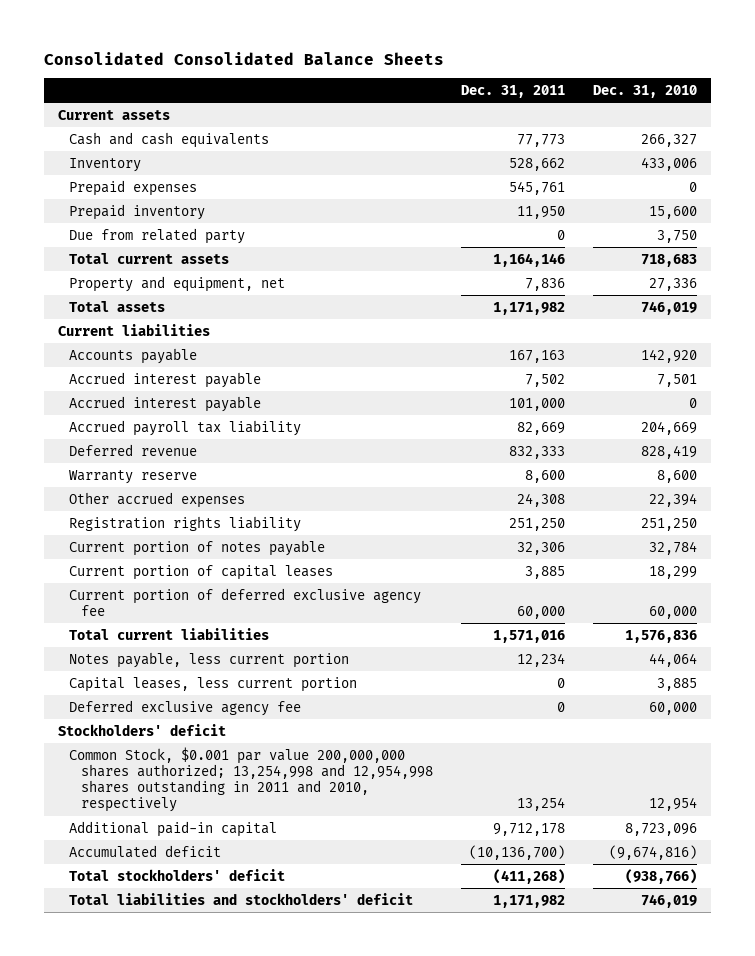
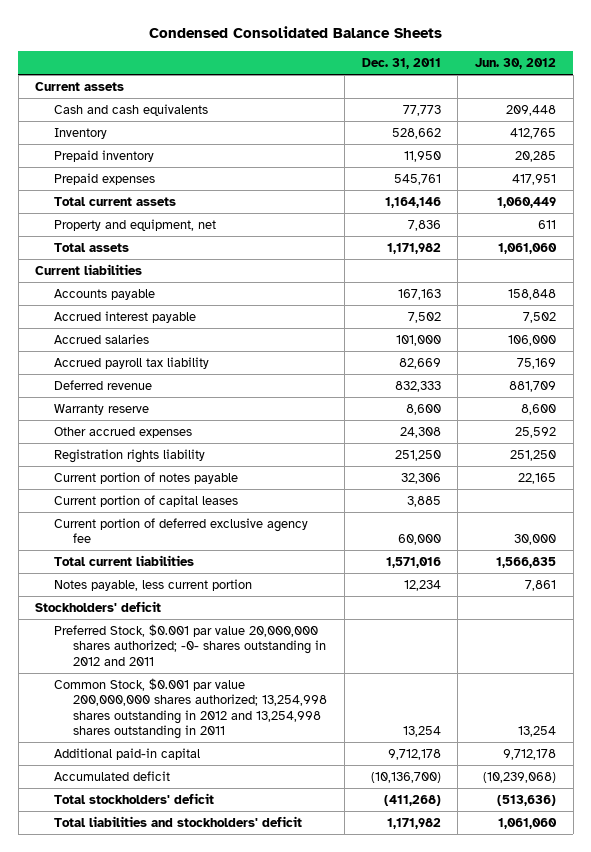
- Consolidated Consolidated Balance Sheets
+ Condensed Consolidated Balance Sheets
- | Dec. 31, 2011 | Dec. 31, 2010
+ | Dec. 31, 2011 | Jun. 30, 2012
- Due from related party | 0 | 3,750
moved down: Prepaid expenses | 545,761 | 417,951
- Accrued interest payable | 101,000 | 0
+ Accrued salaries | 101,000 | 106,000
- Capital leases, less current portion | 0 | 3,885
- Deferred exclusive agency fee | 0 | 60,000
- Common Stock, $0.001 par value 200,000,000 shares authorized; 13,254,998 and 12,954,998 shares outstanding in 2011 and 2010, respectively | 13,254 | 12,954
+ Preferred Stock, $0.001 par value 20,000,000 shares authorized; -0- shares outstanding in 2012 and 2011
+ Common Stock, $0.001 par value 200,000,000 shares authorized; 13,254,998 shares outstanding in 2012 and 13,254,998 shares outstanding in 2011 | 13,254 | 13,254

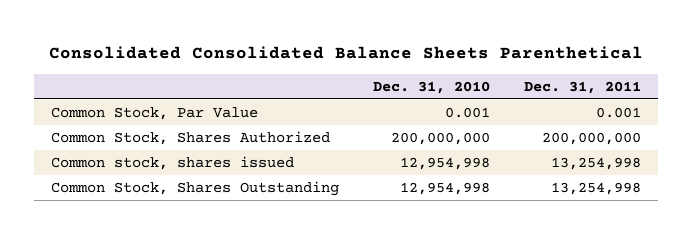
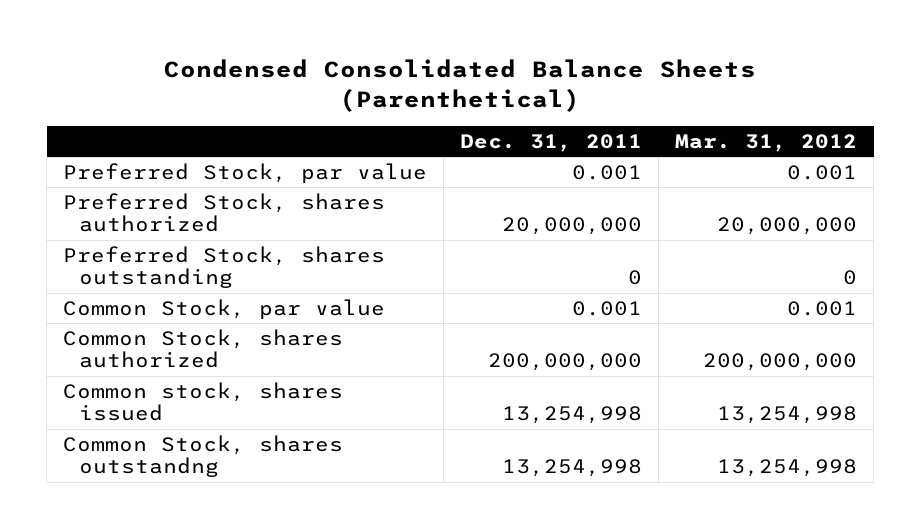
- Consolidated Consolidated Balance Sheets Parenthetical
+ Condensed Consolidated Balance Sheets (Parenthetical)
- | Dec. 31, 2010 | Dec. 31, 2011
+ | Dec. 31, 2011 | Mar. 31, 2012
- Common Stock, Par Value | 0.001 | 0.001
- Common Stock, Shares Authorized | 200,000,000 | 200,000,000
+ Preferred Stock, par value | 0.001 | 0.001
+ Preferred Stock, shares authorized | 20,000,000 | 20,000,000
+ Preferred Stock, shares outstanding | 0 | 0
+ Common Stock, par value | 0.001 | 0.001
+ Common Stock, shares authorized | 200,000,000 | 200,000,000
- Common Stock, Shares Outstanding | 12,954,998 | 13,254,998
+ Common Stock, shares outstandng | 13,254,998 | 13,254,998

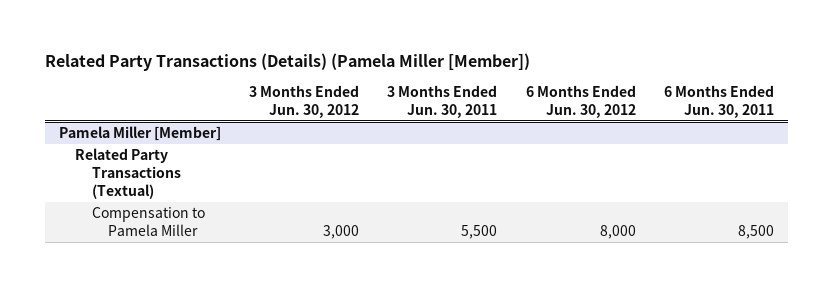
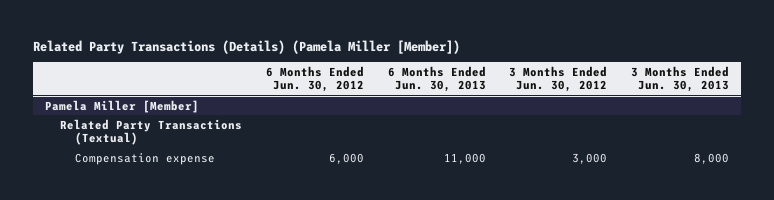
- | 3 Months Ended Jun. 30, 2012 | 3 Months Ended Jun. 30, 2011 | 6 Months Ended Jun. 30, 2012 | 6 Months Ended Jun. 30, 2011
+ | 6 Months Ended Jun. 30, 2012 | 6 Months Ended Jun. 30, 2013 | 3 Months Ended Jun. 30, 2012 | 3 Months Ended Jun. 30, 2013
@ Pamela Miller [Member]
- Compensation to Pamela Miller | 3,000 | 5,500 | 8,000 | 8,500
+ Compensation expense | 6,000 | 11,000 | 3,000 | 8,000

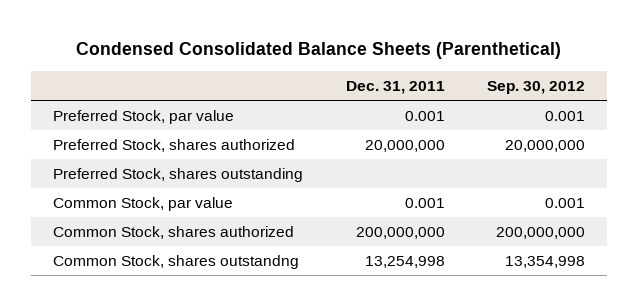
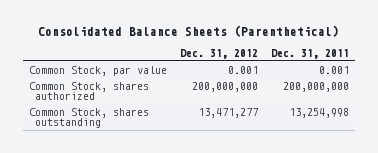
- Condensed Consolidated Balance Sheets (Parenthetical)
+ Consolidated Balance Sheets (Parenthetical)
- | Dec. 31, 2011 | Sep. 30, 2012
+ | Dec. 31, 2012 | Dec. 31, 2011
- Preferred Stock, par value | 0.001 | 0.001
- Preferred Stock, shares authorized | 20,000,000 | 20,000,000
- Preferred Stock, shares outstanding
- Common Stock, shares outstandng | 13,254,998 | 13,354,998
+ Common Stock, shares outstanding | 13,471,277 | 13,254,998

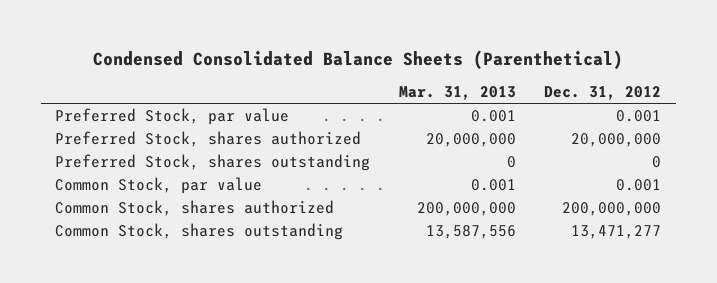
- Consolidated Balance Sheets (Parenthetical)
+ Condensed Consolidated Balance Sheets (Parenthetical)
- | Dec. 31, 2012 | Dec. 31, 2011
+ | Mar. 31, 2013 | Dec. 31, 2012
+ Preferred Stock, par value | 0.001 | 0.001
+ Preferred Stock, shares authorized | 20,000,000 | 20,000,000
+ Preferred Stock, shares outstanding | 0 | 0

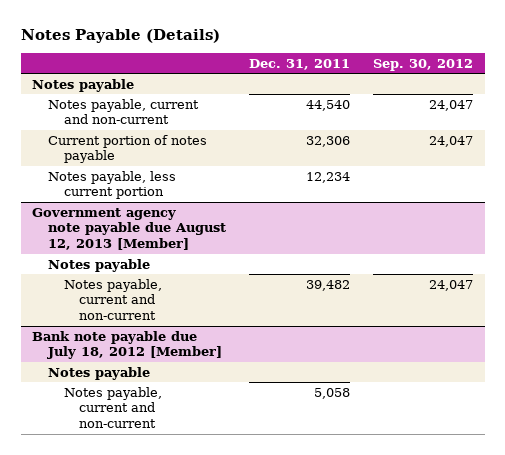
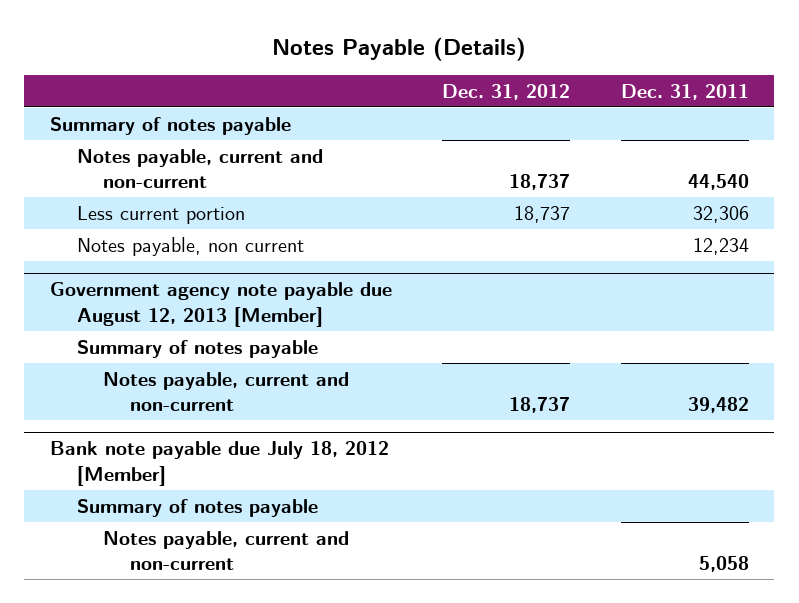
- | Dec. 31, 2011 | Sep. 30, 2012
+ | Dec. 31, 2012 | Dec. 31, 2011
- Notes payable
+ Summary of notes payable
- Current portion of notes payable | 32,306 | 24,047
- Notes payable, less current portion | 12,234 |
+ Less current portion | 18,737 | 32,306
+ Notes payable, non current | | 12,234
@ Government agency note payable due August 12, 2013 [Member]
- Notes payable
+ Summary of notes payable
@ Bank note payable due July 18, 2012 [Member]
- Notes payable
+ Summary of notes payable

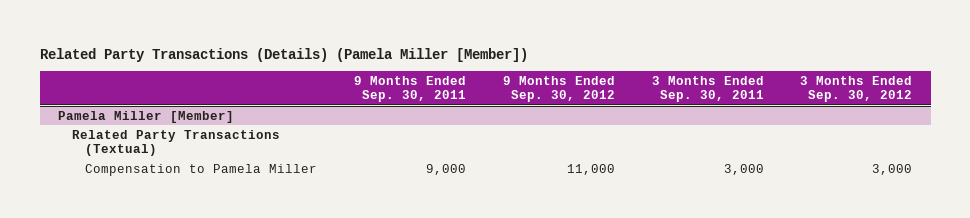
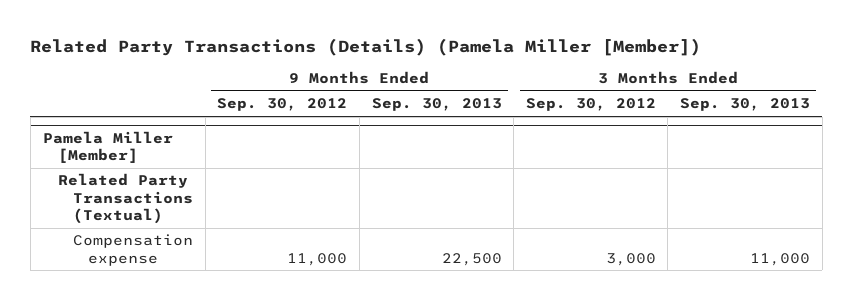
- | 9 Months Ended Sep. 30, 2011 | 9 Months Ended Sep. 30, 2012 | 3 Months Ended Sep. 30, 2011 | 3 Months Ended Sep. 30, 2012
+ | 9 Months Ended Sep. 30, 2012 | 9 Months Ended Sep. 30, 2013 | 3 Months Ended Sep. 30, 2012 | 3 Months Ended Sep. 30, 2013
@ Pamela Miller [Member]
- Compensation to Pamela Miller | 9,000 | 11,000 | 3,000 | 3,000
+ Compensation expense | 11,000 | 22,500 | 3,000 | 11,000

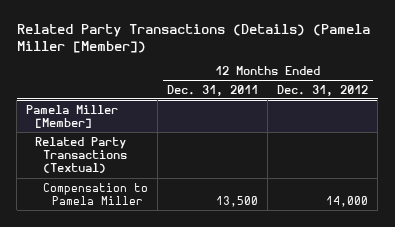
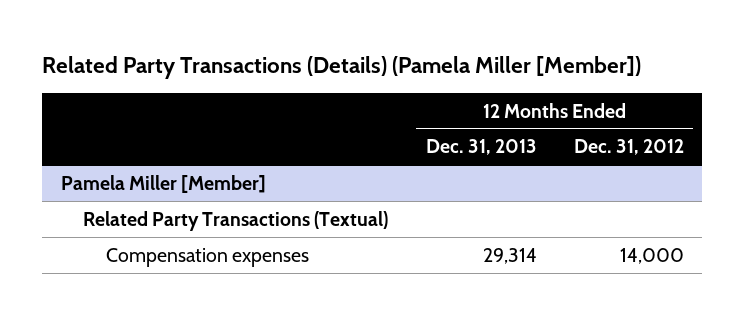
- | 12 Months Ended Dec. 31, 2011 | 12 Months Ended Dec. 31, 2012
+ | 12 Months Ended Dec. 31, 2013 | 12 Months Ended Dec. 31, 2012
@ Pamela Miller [Member]
- Compensation to Pamela Miller | 13,500 | 14,000
+ Compensation expenses | 29,314 | 14,000

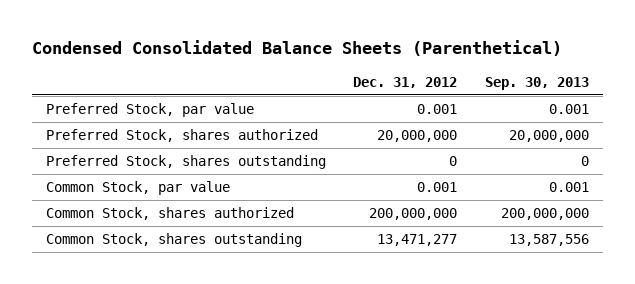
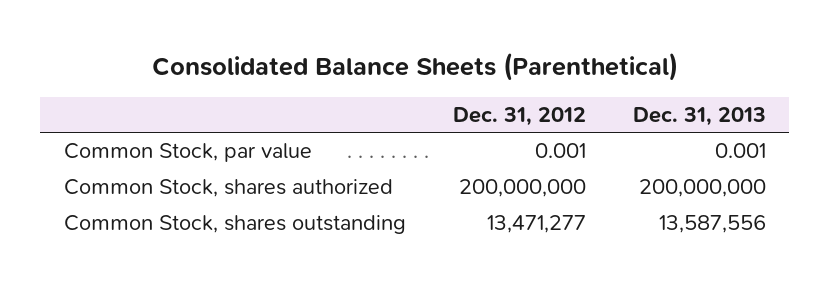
- Condensed Consolidated Balance Sheets (Parenthetical)
+ Consolidated Balance Sheets (Parenthetical)
- | Dec. 31, 2012 | Sep. 30, 2013
+ | Dec. 31, 2012 | Dec. 31, 2013
- Preferred Stock, par value | 0.001 | 0.001
- Preferred Stock, shares authorized | 20,000,000 | 20,000,000
- Preferred Stock, shares outstanding | 0 | 0

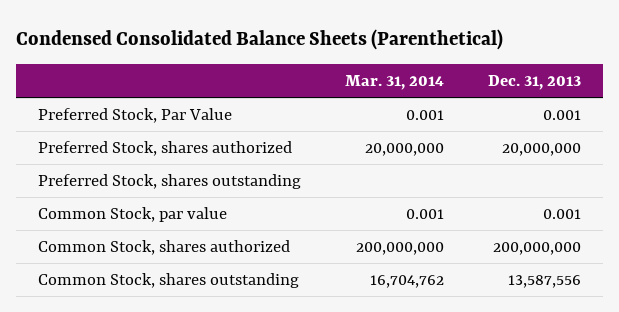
- Consolidated Balance Sheets (Parenthetical)
+ Condensed Consolidated Balance Sheets (Parenthetical)
- | Dec. 31, 2012 | Dec. 31, 2013
+ | Mar. 31, 2014 | Dec. 31, 2013
+ Preferred Stock, Par Value | 0.001 | 0.001
+ Preferred Stock, shares authorized | 20,000,000 | 20,000,000
+ Preferred Stock, shares outstanding

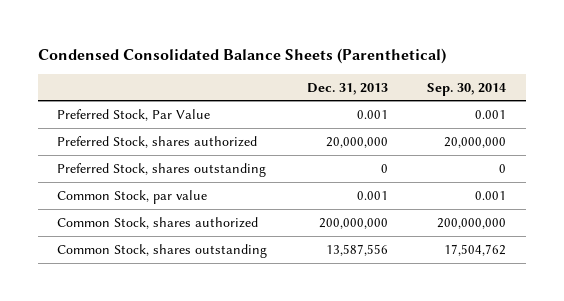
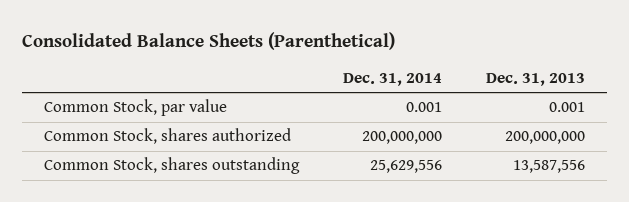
- Condensed Consolidated Balance Sheets (Parenthetical)
+ Consolidated Balance Sheets (Parenthetical)
- | Dec. 31, 2013 | Sep. 30, 2014
+ | Dec. 31, 2014 | Dec. 31, 2013
- Preferred Stock, Par Value | 0.001 | 0.001
- Preferred Stock, shares authorized | 20,000,000 | 20,000,000
- Preferred Stock, shares outstanding | 0 | 0

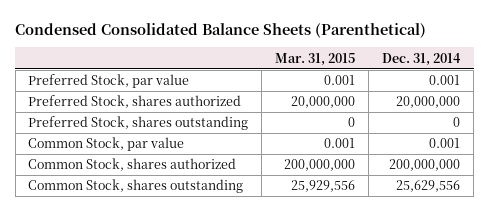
- Consolidated Balance Sheets (Parenthetical)
+ Condensed Consolidated Balance Sheets (Parenthetical)
- | Dec. 31, 2014 | Dec. 31, 2013
+ | Mar. 31, 2015 | Dec. 31, 2014
+ Preferred Stock, par value | 0.001 | 0.001
+ Preferred Stock, shares authorized | 20,000,000 | 20,000,000
+ Preferred Stock, shares outstanding | 0 | 0

